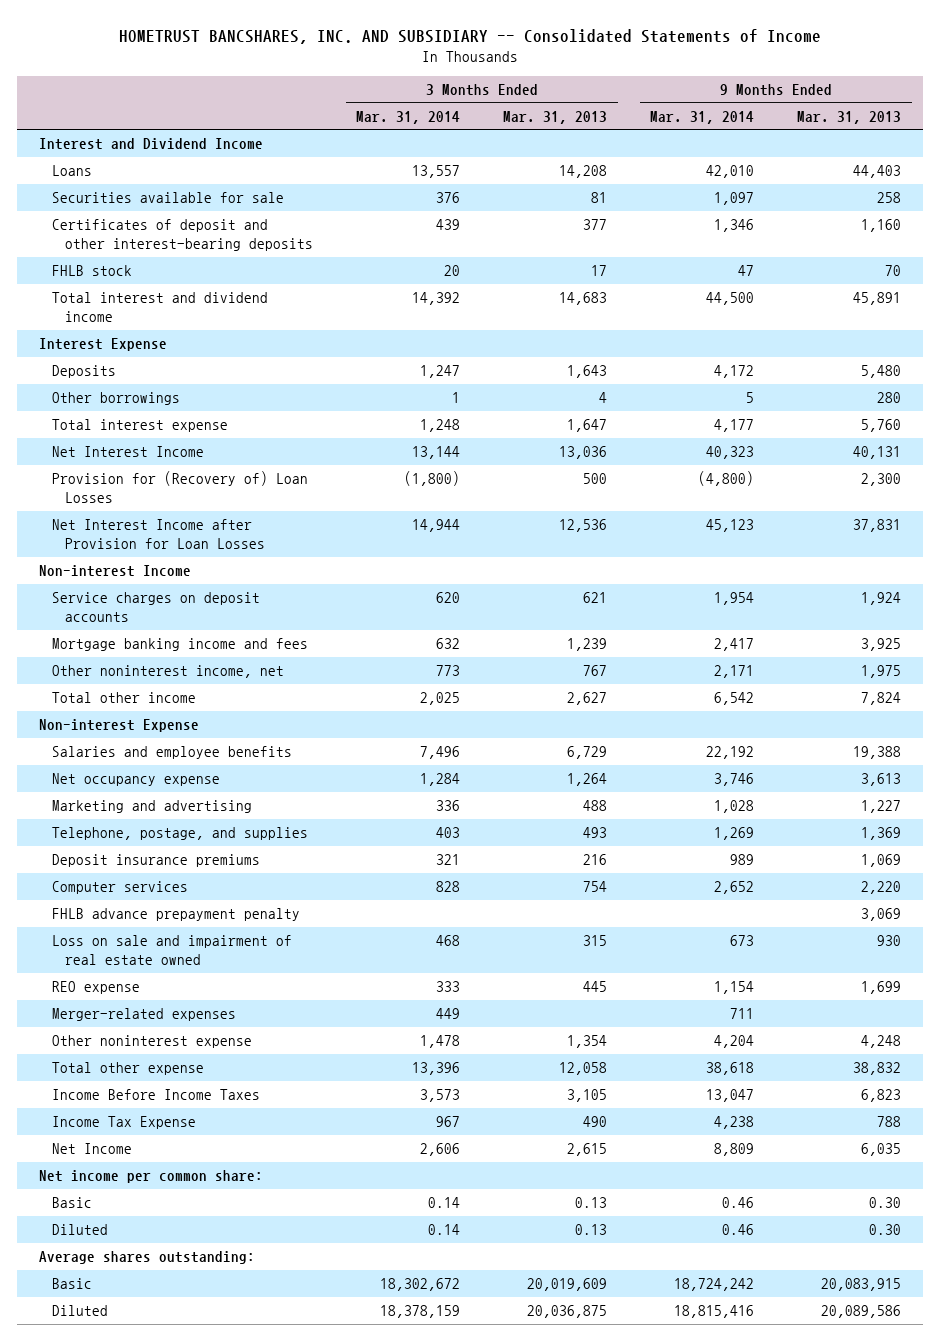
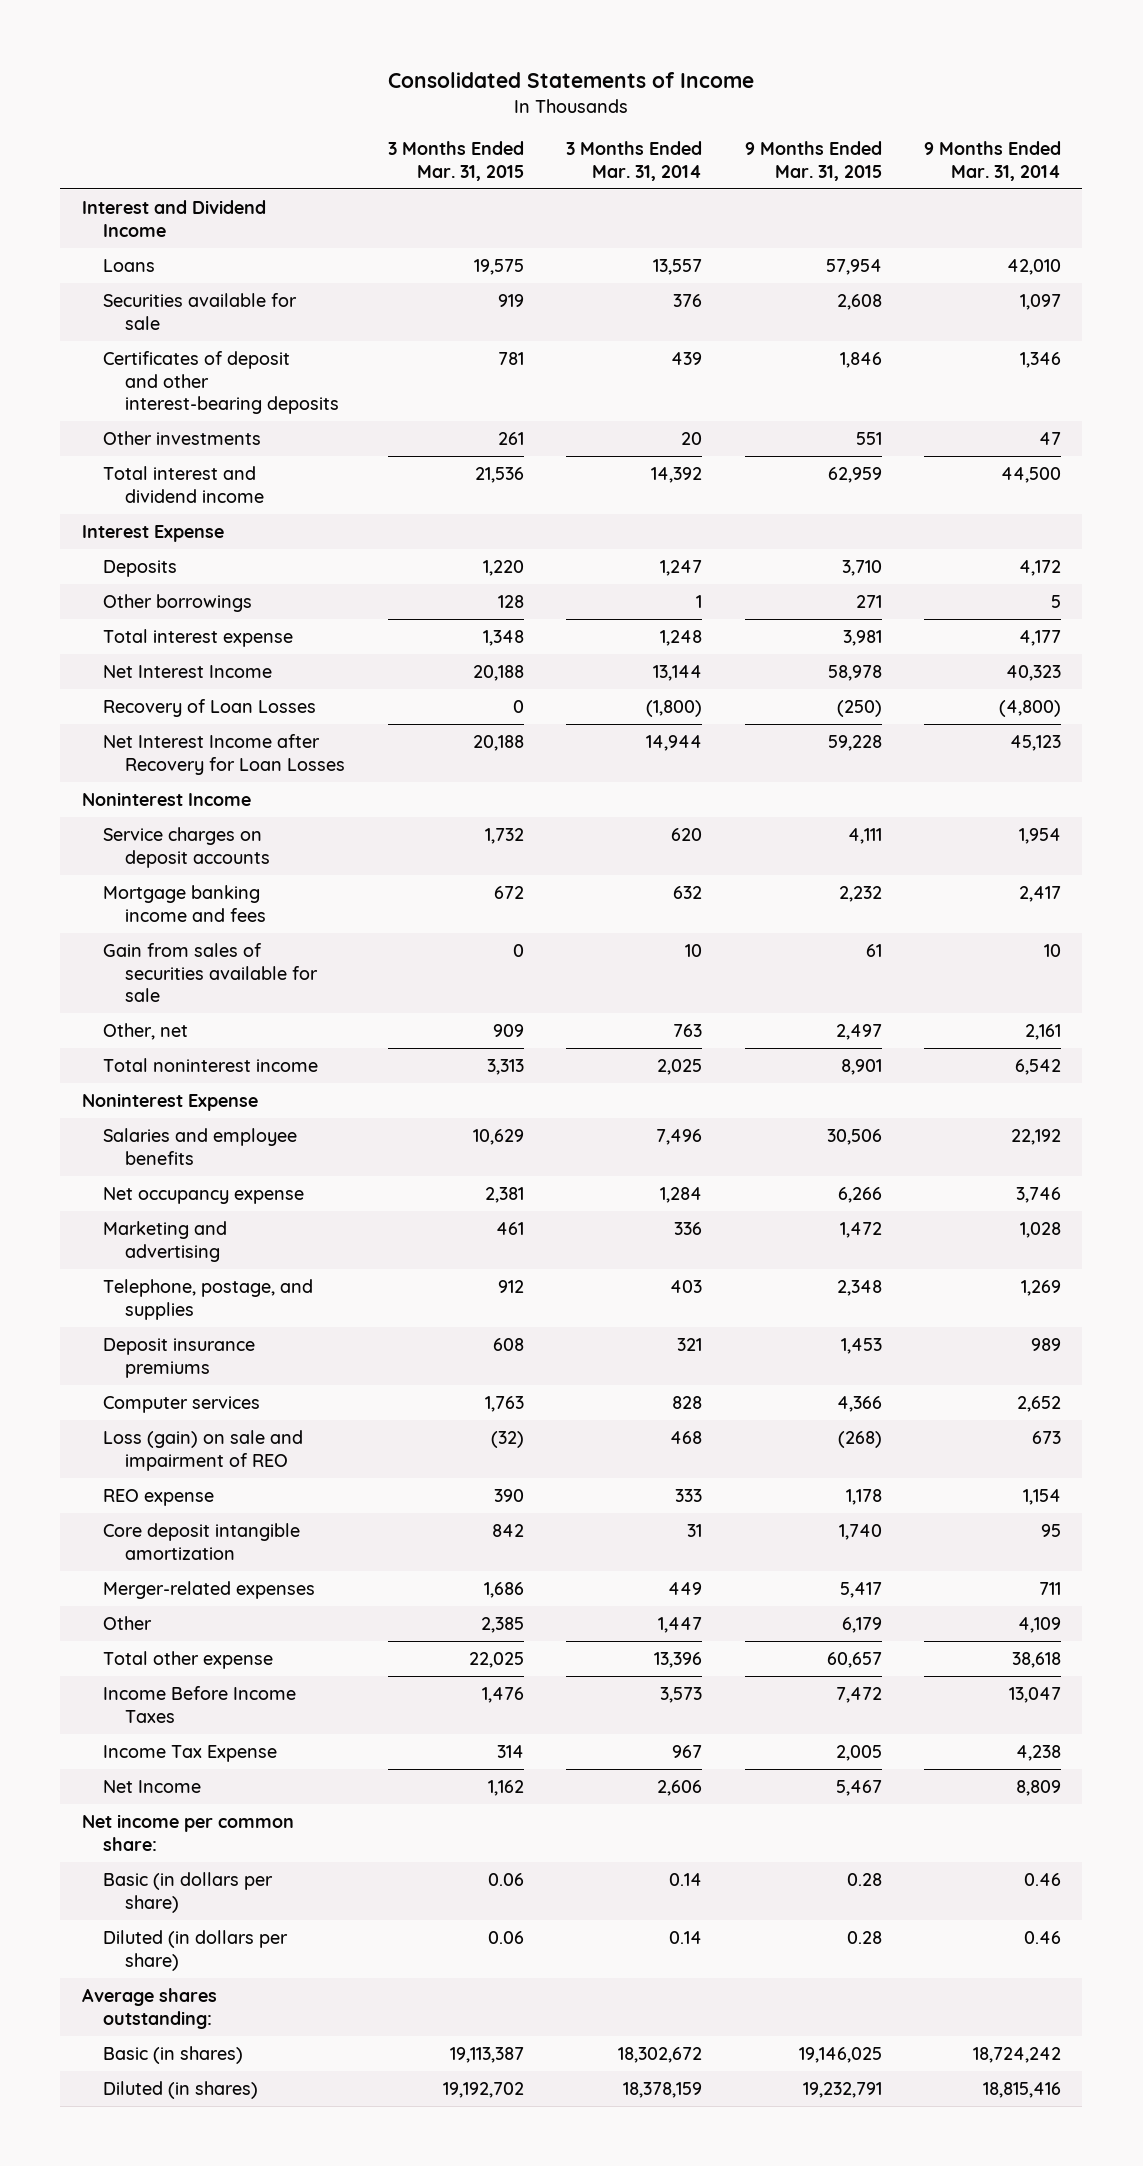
- HOMETRUST BANCSHARES, INC. AND SUBSIDIARY -- Consolidated Statements of Income
+ Consolidated Statements of Income
- | 3 Months Ended Mar. 31, 2014 | 3 Months Ended Mar. 31, 2013 | 9 Months Ended Mar. 31, 2014 | 9 Months Ended Mar. 31, 2013
+ | 3 Months Ended Mar. 31, 2015 | 3 Months Ended Mar. 31, 2014 | 9 Months Ended Mar. 31, 2015 | 9 Months Ended Mar. 31, 2014
- FHLB stock | 20 | 17 | 47 | 70
+ Other investments | 261 | 20 | 551 | 47
- Provision for (Recovery of) Loan Losses | (1,800) | 500 | (4,800) | 2,300
- Net Interest Income after Provision for Loan Losses | 14,944 | 12,536 | 45,123 | 37,831
- Non-interest Income
+ Recovery of Loan Losses | 0 | (1,800) | (250) | (4,800)
+ Net Interest Income after Recovery for Loan Losses | 20,188 | 14,944 | 59,228 | 45,123
+ Noninterest Income
- Other noninterest income, net | 773 | 767 | 2,171 | 1,975
- Total other income | 2,025 | 2,627 | 6,542 | 7,824
- Non-interest Expense
+ Gain from sales of securities available for sale | 0 | 10 | 61 | 10
+ Other, net | 909 | 763 | 2,497 | 2,161
+ Total noninterest income | 3,313 | 2,025 | 8,901 | 6,542
+ Noninterest Expense
- FHLB advance prepayment penalty | | | | 3,069
- Loss on sale and impairment of real estate owned | 468 | 315 | 673 | 930
+ Loss (gain) on sale and impairment of REO | (32) | 468 | (268) | 673
+ Core deposit intangible amortization | 842 | 31 | 1,740 | 95
- Other noninterest expense | 1,478 | 1,354 | 4,204 | 4,248
+ Other | 2,385 | 1,447 | 6,179 | 4,109
- Basic | 0.14 | 0.13 | 0.46 | 0.30
- Diluted | 0.14 | 0.13 | 0.46 | 0.30
+ Basic (in dollars per share) | 0.06 | 0.14 | 0.28 | 0.46
+ Diluted (in dollars per share) | 0.06 | 0.14 | 0.28 | 0.46
- Basic | 18,302,672 | 20,019,609 | 18,724,242 | 20,083,915
- Diluted | 18,378,159 | 20,036,875 | 18,815,416 | 20,089,586
+ Basic (in shares) | 19,113,387 | 18,302,672 | 19,146,025 | 18,724,242
+ Diluted (in shares) | 19,192,702 | 18,378,159 | 19,232,791 | 18,815,416

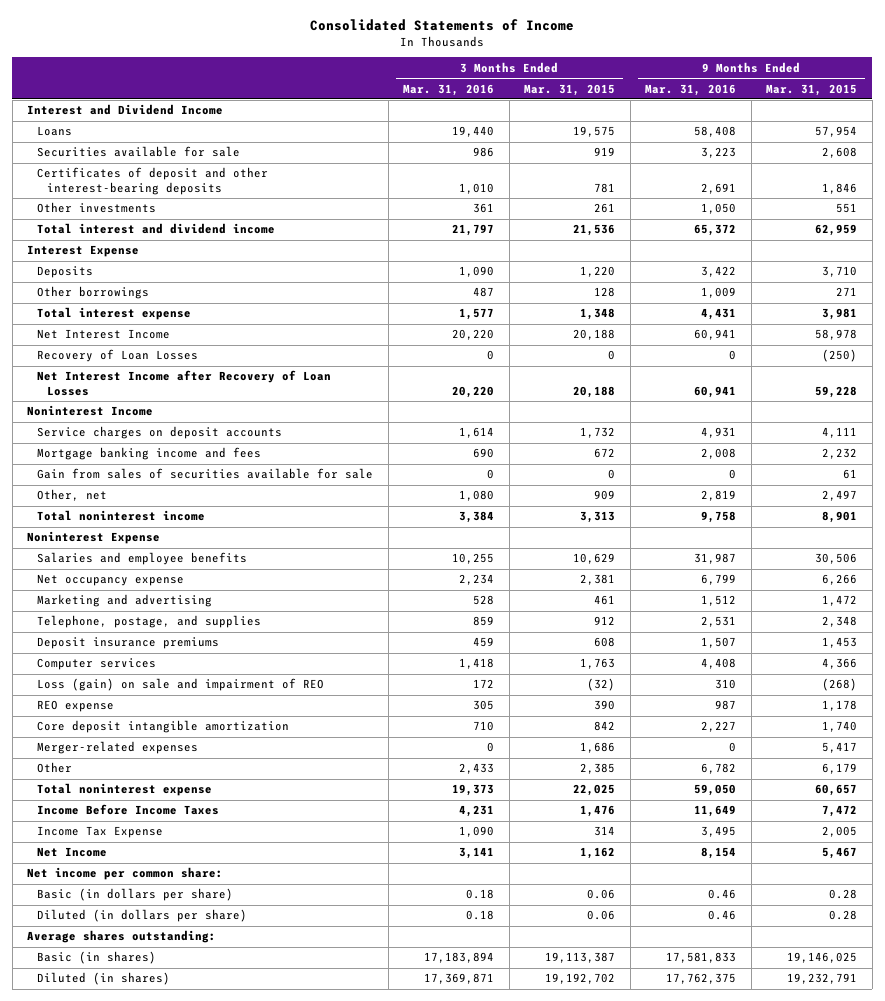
- | 3 Months Ended Mar. 31, 2015 | 3 Months Ended Mar. 31, 2014 | 9 Months Ended Mar. 31, 2015 | 9 Months Ended Mar. 31, 2014
+ | 3 Months Ended Mar. 31, 2016 | 3 Months Ended Mar. 31, 2015 | 9 Months Ended Mar. 31, 2016 | 9 Months Ended Mar. 31, 2015
- Net Interest Income after Recovery for Loan Losses | 20,188 | 14,944 | 59,228 | 45,123
+ Net Interest Income after Recovery of Loan Losses | 20,220 | 20,188 | 60,941 | 59,228
- Total other expense | 22,025 | 13,396 | 60,657 | 38,618
+ Total noninterest expense | 19,373 | 22,025 | 59,050 | 60,657

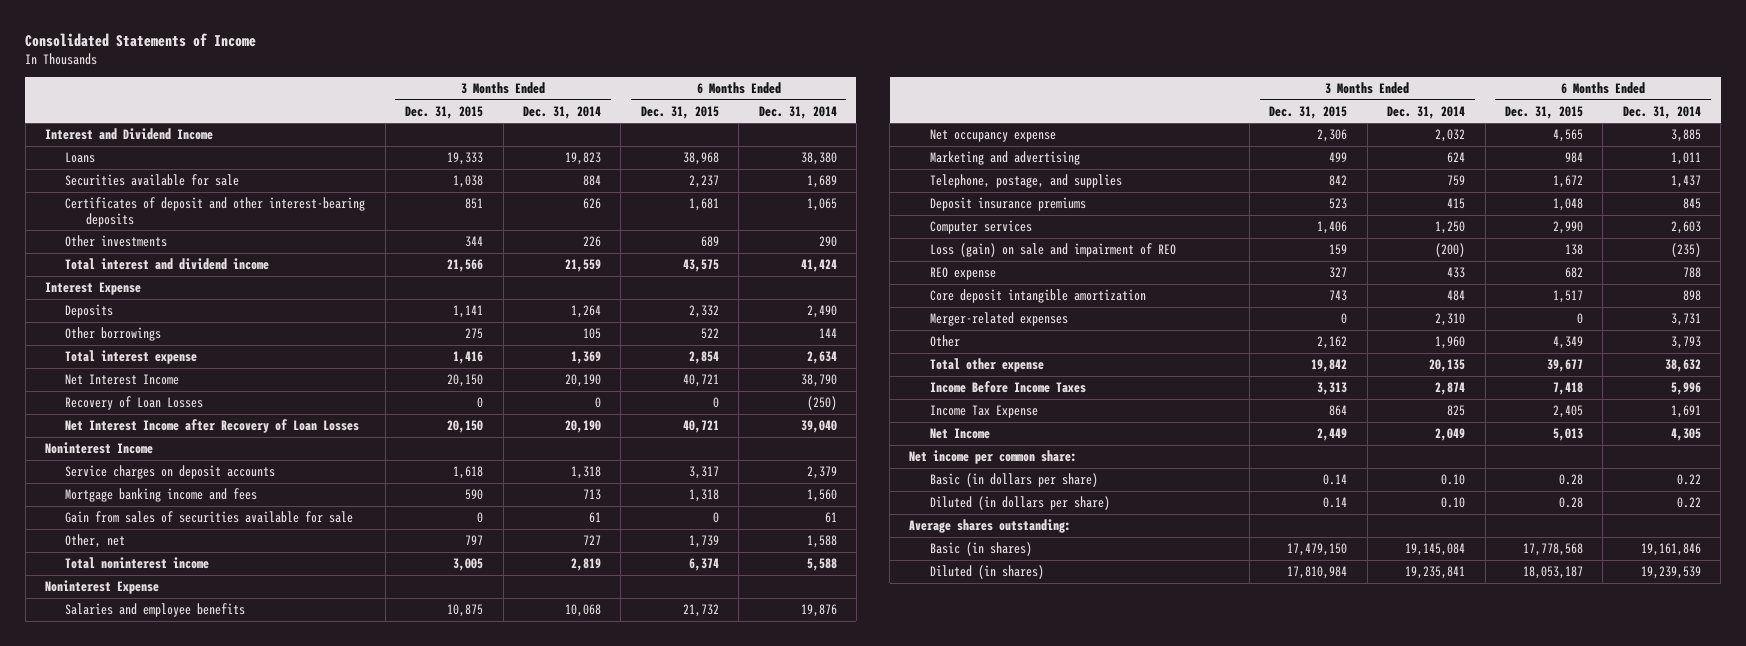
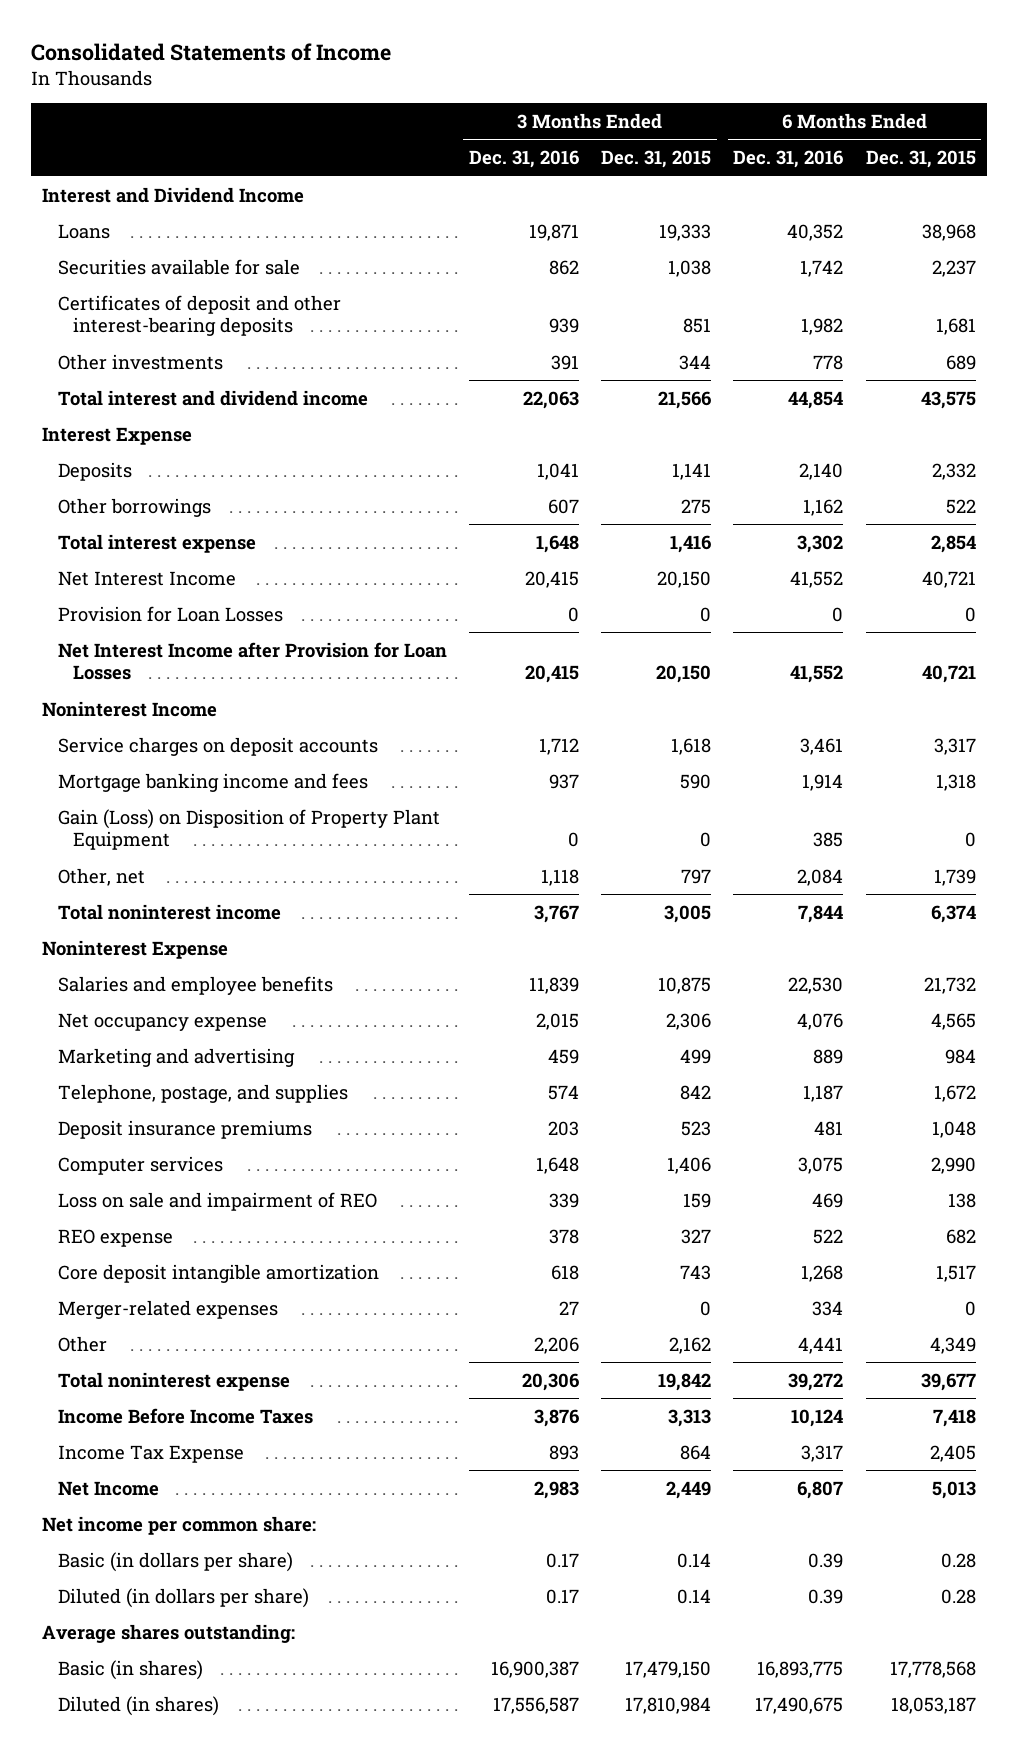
- | 3 Months Ended Dec. 31, 2015 | 3 Months Ended Dec. 31, 2014 | 6 Months Ended Dec. 31, 2015 | 6 Months Ended Dec. 31, 2014
+ | 3 Months Ended Dec. 31, 2016 | 3 Months Ended Dec. 31, 2015 | 6 Months Ended Dec. 31, 2016 | 6 Months Ended Dec. 31, 2015
- Recovery of Loan Losses | 0 | 0 | 0 | (250)
- Net Interest Income after Recovery of Loan Losses | 20,150 | 20,190 | 40,721 | 39,040
+ Provision for Loan Losses | 0 | 0 | 0 | 0
+ Net Interest Income after Provision for Loan Losses | 20,415 | 20,150 | 41,552 | 40,721
- Gain from sales of securities available for sale | 0 | 61 | 0 | 61
+ Gain (Loss) on Disposition of Property Plant Equipment | 0 | 0 | 385 | 0
- Loss (gain) on sale and impairment of REO | 159 | (200) | 138 | (235)
+ Loss on sale and impairment of REO | 339 | 159 | 469 | 138
- Total other expense | 19,842 | 20,135 | 39,677 | 38,632
+ Total noninterest expense | 20,306 | 19,842 | 39,272 | 39,677

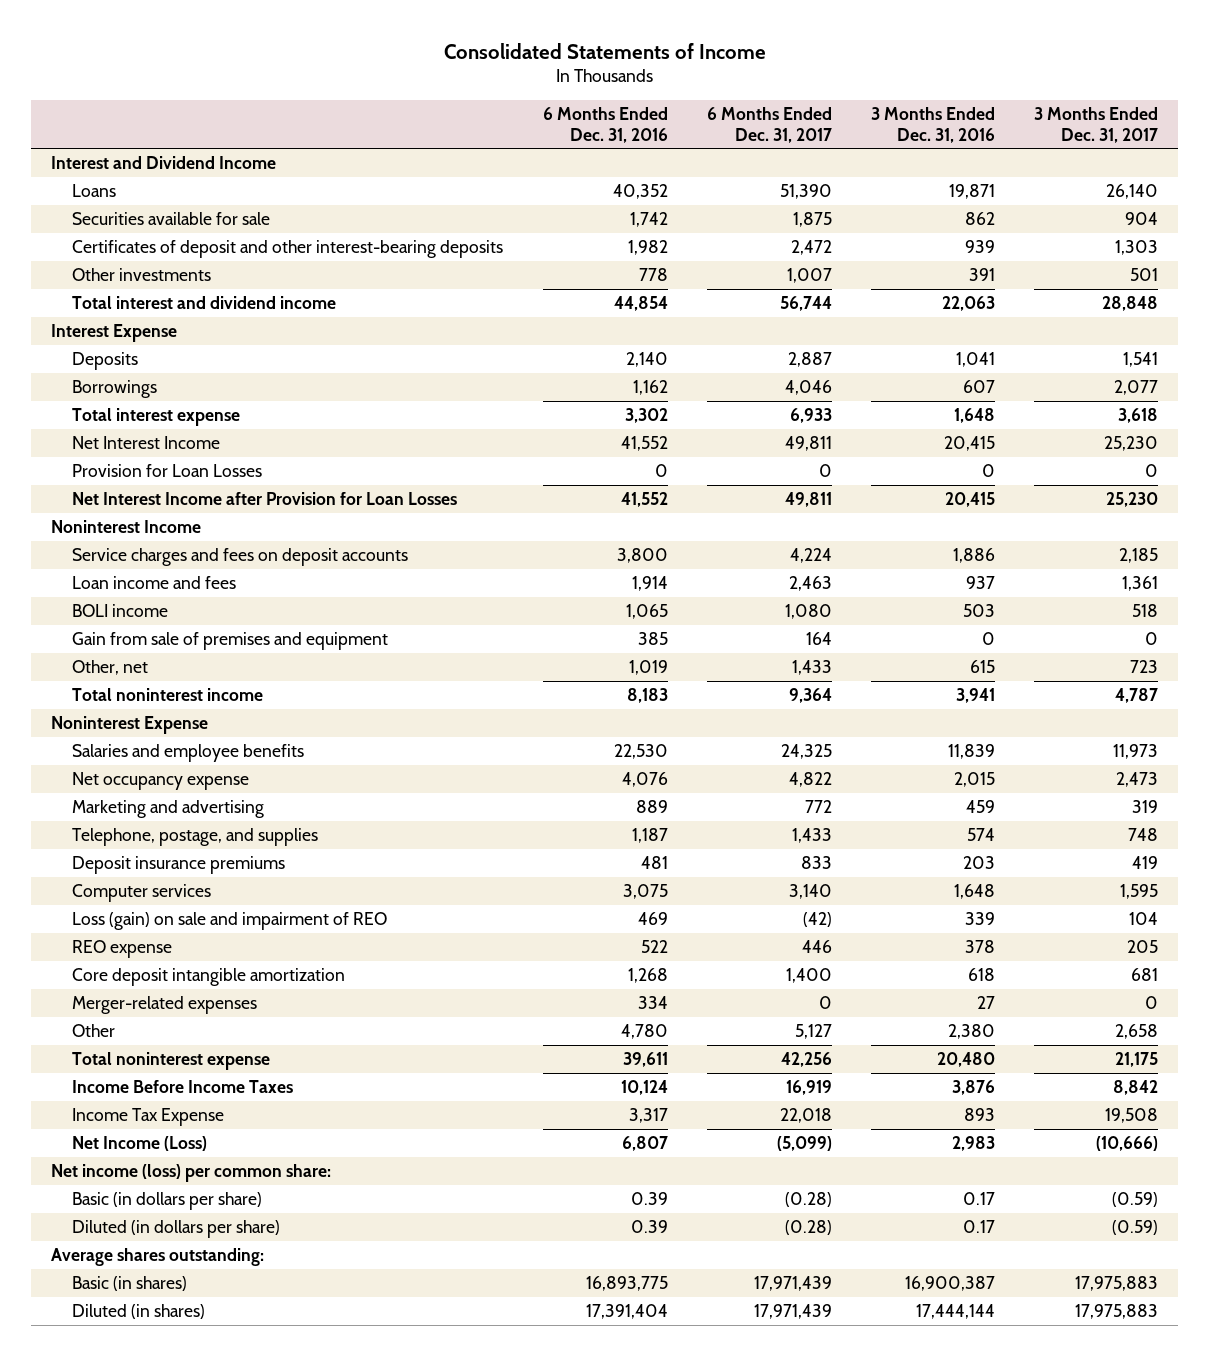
- | 3 Months Ended Dec. 31, 2016 | 3 Months Ended Dec. 31, 2015 | 6 Months Ended Dec. 31, 2016 | 6 Months Ended Dec. 31, 2015
+ | 6 Months Ended Dec. 31, 2016 | 6 Months Ended Dec. 31, 2017 | 3 Months Ended Dec. 31, 2016 | 3 Months Ended Dec. 31, 2017
- Other borrowings | 607 | 275 | 1,162 | 522
+ Borrowings | 1,162 | 4,046 | 607 | 2,077
- Service charges on deposit accounts | 1,712 | 1,618 | 3,461 | 3,317
- Mortgage banking income and fees | 937 | 590 | 1,914 | 1,318
- Gain (Loss) on Disposition of Property Plant Equipment | 0 | 0 | 385 | 0
- Other, net | 1,118 | 797 | 2,084 | 1,739
- Total noninterest income | 3,767 | 3,005 | 7,844 | 6,374
+ Service charges and fees on deposit accounts | 3,800 | 4,224 | 1,886 | 2,185
+ Loan income and fees | 1,914 | 2,463 | 937 | 1,361
+ BOLI income | 1,065 | 1,080 | 503 | 518
+ Gain from sale of premises and equipment | 385 | 164 | 0 | 0
+ Other, net | 1,019 | 1,433 | 615 | 723
+ Total noninterest income | 8,183 | 9,364 | 3,941 | 4,787
- Loss on sale and impairment of REO | 339 | 159 | 469 | 138
+ Loss (gain) on sale and impairment of REO | 469 | (42) | 339 | 104
- Other | 2,206 | 2,162 | 4,441 | 4,349
- Total noninterest expense | 20,306 | 19,842 | 39,272 | 39,677
+ Other | 4,780 | 5,127 | 2,380 | 2,658
+ Total noninterest expense | 39,611 | 42,256 | 20,480 | 21,175
- Net Income | 2,983 | 2,449 | 6,807 | 5,013
- Net income per common share:
+ Net Income (Loss) | 6,807 | (5,099) | 2,983 | (10,666)
+ Net income (loss) per common share:
- Diluted (in shares) | 17,556,587 | 17,810,984 | 17,490,675 | 18,053,187
+ Diluted (in shares) | 17,391,404 | 17,971,439 | 17,444,144 | 17,975,883

